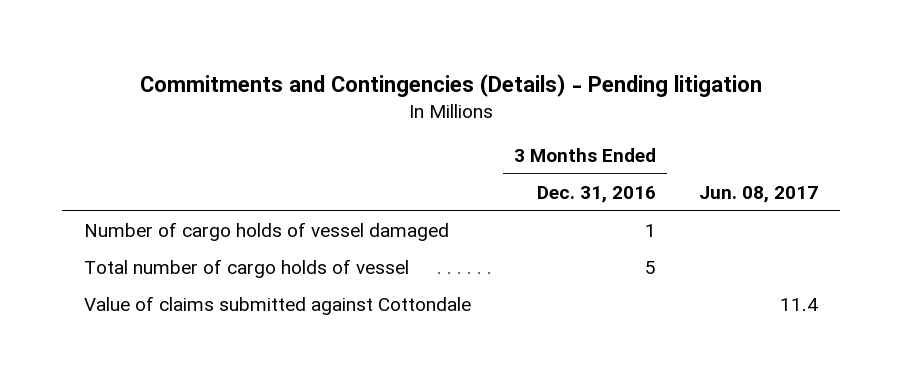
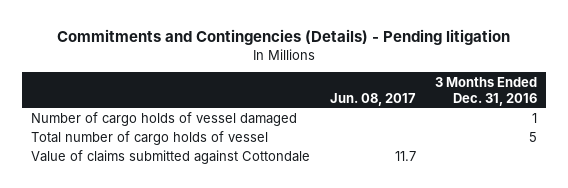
- | 3 Months Ended Dec. 31, 2016 | Jun. 08, 2017
+ | Jun. 08, 2017 | 3 Months Ended Dec. 31, 2016
- Value of claims submitted against Cottondale | | 11.4
+ Value of claims submitted against Cottondale | 11.7 |

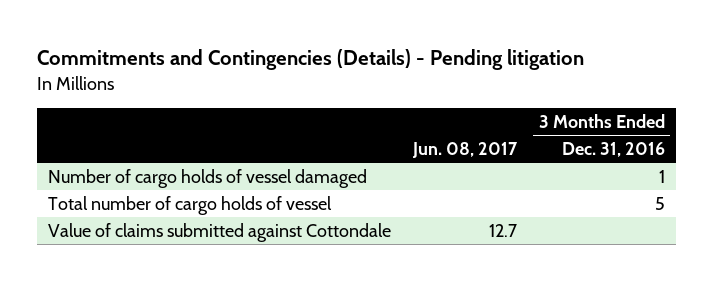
- Value of claims submitted against Cottondale | 11.7 |
+ Value of claims submitted against Cottondale | 12.7 |

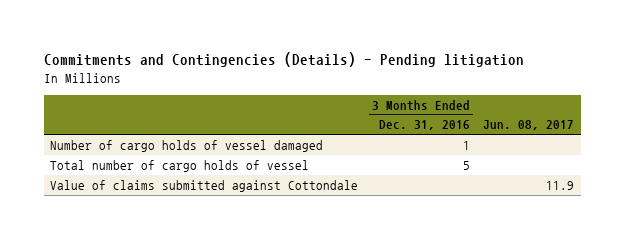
- | Jun. 08, 2017 | 3 Months Ended Dec. 31, 2016
+ | 3 Months Ended Dec. 31, 2016 | Jun. 08, 2017
- Value of claims submitted against Cottondale | 12.7 |
+ Value of claims submitted against Cottondale | | 11.9

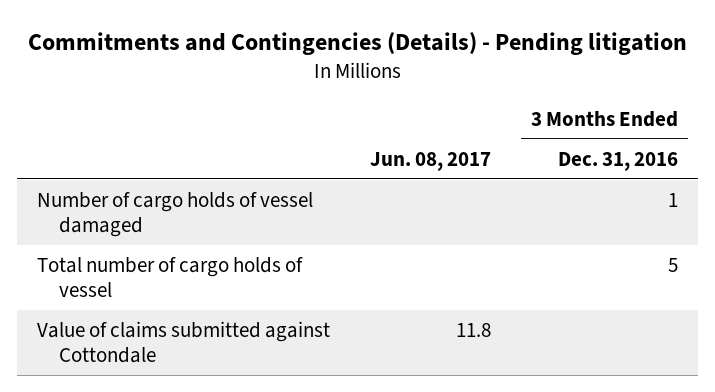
- | 3 Months Ended Dec. 31, 2016 | Jun. 08, 2017
+ | Jun. 08, 2017 | 3 Months Ended Dec. 31, 2016
- Value of claims submitted against Cottondale | | 11.9
+ Value of claims submitted against Cottondale | 11.8 |

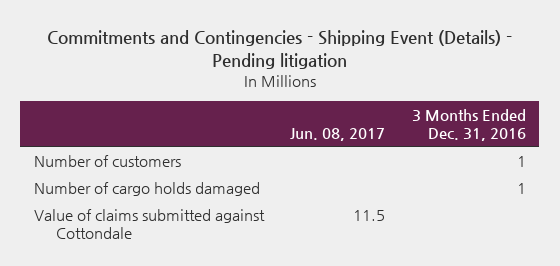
- Commitments and Contingencies (Details) - Pending litigation
+ Commitments and Contingencies - Shipping Event (Details) - Pending litigation
- Number of cargo holds of vessel damaged | | 1
- Total number of cargo holds of vessel | | 5
- Value of claims submitted against Cottondale | 11.8 |
+ Number of customers | | 1
+ Number of cargo holds damaged | | 1
+ Value of claims submitted against Cottondale | 11.5 |

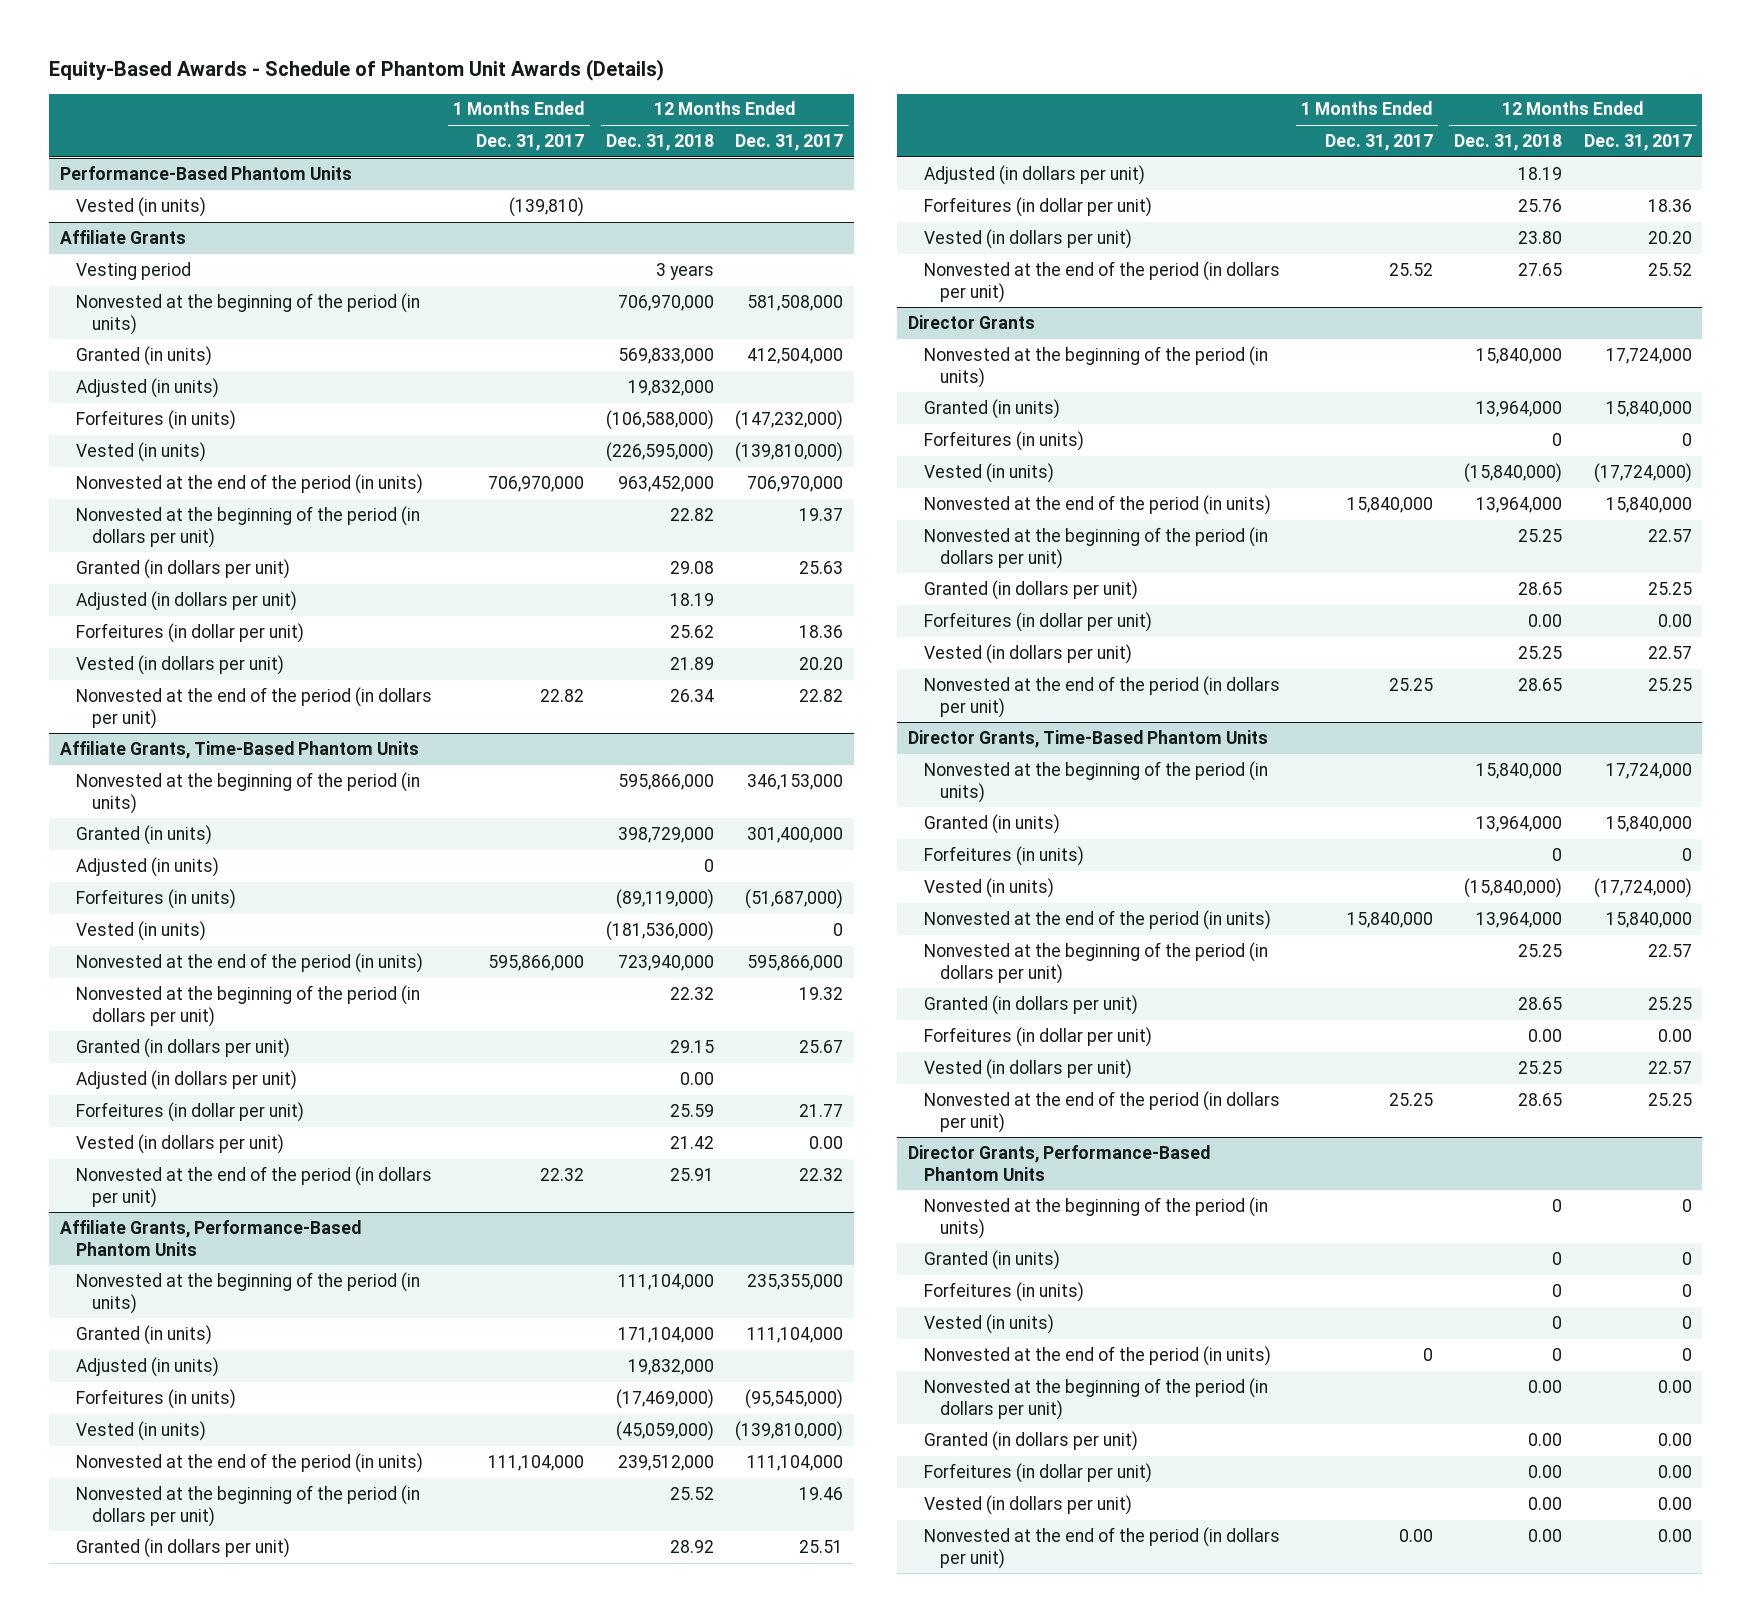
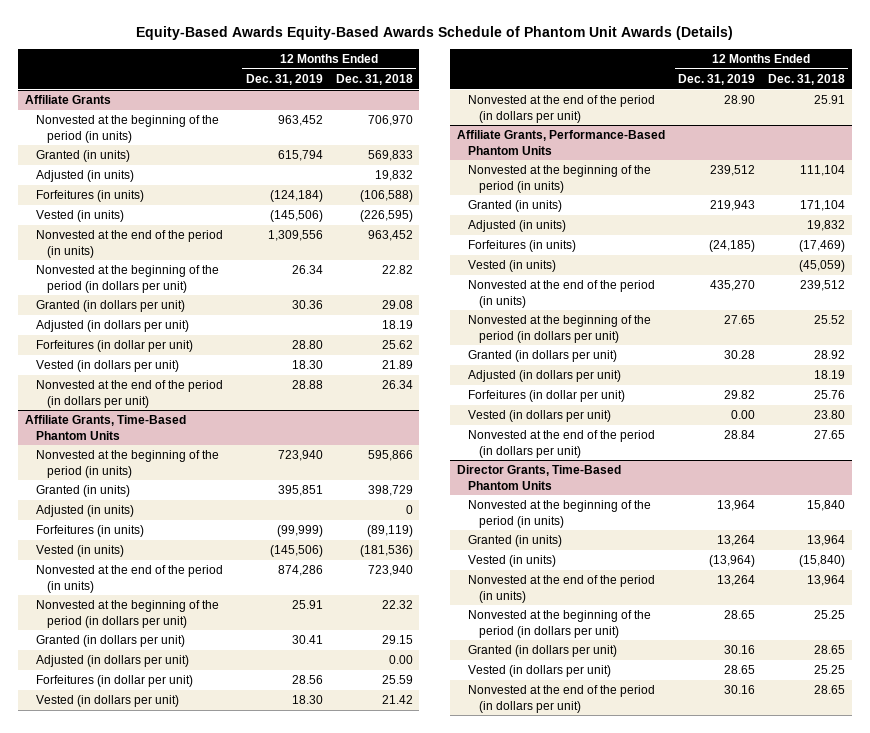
- Equity-Based Awards - Schedule of Phantom Unit Awards (Details)
+ Equity-Based Awards Equity-Based Awards Schedule of Phantom Unit Awards (Details)
- | 1 Months Ended Dec. 31, 2017 | 12 Months Ended Dec. 31, 2018 | 12 Months Ended Dec. 31, 2017
+ | 12 Months Ended Dec. 31, 2019 | 12 Months Ended Dec. 31, 2018
- Performance-Based Phantom Units
- Vested (in units) | (139,810) | |
@ Affiliate Grants
- Vesting period | | 3 years |
- Nonvested at the beginning of the period (in units) | | 706,970,000 | 581,508,000
- Granted (in units) | | 569,833,000 | 412,504,000
- Adjusted (in units) | | 19,832,000 |
- Forfeitures (in units) | | (106,588,000) | (147,232,000)
- Vested (in units) | | (226,595,000) | (139,810,000)
- Nonvested at the end of the period (in units) | 706,970,000 | 963,452,000 | 706,970,000
+ Nonvested at the beginning of the period (in units) | 963,452 | 706,970
+ Granted (in units) | 615,794 | 569,833
+ Adjusted (in units) | | 19,832
+ Forfeitures (in units) | (124,184) | (106,588)
+ Vested (in units) | (145,506) | (226,595)
+ Nonvested at the end of the period (in units) | 1,309,556 | 963,452
@ Affiliate Grants, Time-Based Phantom Units
- Nonvested at the beginning of the period (in units) | | 595,866,000 | 346,153,000
- Granted (in units) | | 398,729,000 | 301,400,000
+ Nonvested at the beginning of the period (in units) | 723,940 | 595,866
+ Granted (in units) | 395,851 | 398,729
- Forfeitures (in units) | | (89,119,000) | (51,687,000)
- Vested (in units) | | (181,536,000) | 0
- Nonvested at the end of the period (in units) | 595,866,000 | 723,940,000 | 595,866,000
+ Forfeitures (in units) | (99,999) | (89,119)
+ Vested (in units) | (145,506) | (181,536)
+ Nonvested at the end of the period (in units) | 874,286 | 723,940
@ Affiliate Grants, Performance-Based Phantom Units
- Nonvested at the beginning of the period (in units) | | 111,104,000 | 235,355,000
- Granted (in units) | | 171,104,000 | 111,104,000
- Adjusted (in units) | | 19,832,000 |
- Forfeitures (in units) | | (17,469,000) | (95,545,000)
- Vested (in units) | | (45,059,000) | (139,810,000)
- Nonvested at the end of the period (in units) | 111,104,000 | 239,512,000 | 111,104,000
+ Nonvested at the beginning of the period (in units) | 239,512 | 111,104
+ Granted (in units) | 219,943 | 171,104
+ Adjusted (in units) | | 19,832
+ Forfeitures (in units) | (24,185) | (17,469)
+ Vested (in units) | | (45,059)
+ Nonvested at the end of the period (in units) | 435,270 | 239,512
- Director Grants
- Nonvested at the beginning of the period (in units) | | 15,840,000 | 17,724,000
- Granted (in units) | | 13,964,000 | 15,840,000
- Forfeitures (in units) | | 0 | 0
- Vested (in units) | | (15,840,000) | (17,724,000)
- Nonvested at the end of the period (in units) | 15,840,000 | 13,964,000 | 15,840,000
- Nonvested at the beginning of the period (in dollars per unit) | | 25.25 | 22.57
- Granted (in dollars per unit) | | 28.65 | 25.25
- Forfeitures (in dollar per unit) | | 0.00 | 0.00
- Vested (in dollars per unit) | | 25.25 | 22.57
- Nonvested at the end of the period (in dollars per unit) | 25.25 | 28.65 | 25.25
@ Director Grants, Time-Based Phantom Units
- Nonvested at the beginning of the period (in units) | | 15,840,000 | 17,724,000
- Granted (in units) | | 13,964,000 | 15,840,000
- Forfeitures (in units) | | 0 | 0
- Vested (in units) | | (15,840,000) | (17,724,000)
- Nonvested at the end of the period (in units) | 15,840,000 | 13,964,000 | 15,840,000
+ Nonvested at the beginning of the period (in units) | 13,964 | 15,840
+ Granted (in units) | 13,264 | 13,964
+ Vested (in units) | (13,964) | (15,840)
+ Nonvested at the end of the period (in units) | 13,264 | 13,964
- Forfeitures (in dollar per unit) | | 0.00 | 0.00
- Director Grants, Performance-Based Phantom Units
- Nonvested at the beginning of the period (in units) | | 0 | 0
- Granted (in units) | | 0 | 0
- Forfeitures (in units) | | 0 | 0
- Vested (in units) | | 0 | 0
- Nonvested at the end of the period (in units) | 0 | 0 | 0
- Nonvested at the beginning of the period (in dollars per unit) | | 0.00 | 0.00
- Granted (in dollars per unit) | | 0.00 | 0.00
- Forfeitures (in dollar per unit) | | 0.00 | 0.00
- Vested (in dollars per unit) | | 0.00 | 0.00
- Nonvested at the end of the period (in dollars per unit) | 0.00 | 0.00 | 0.00

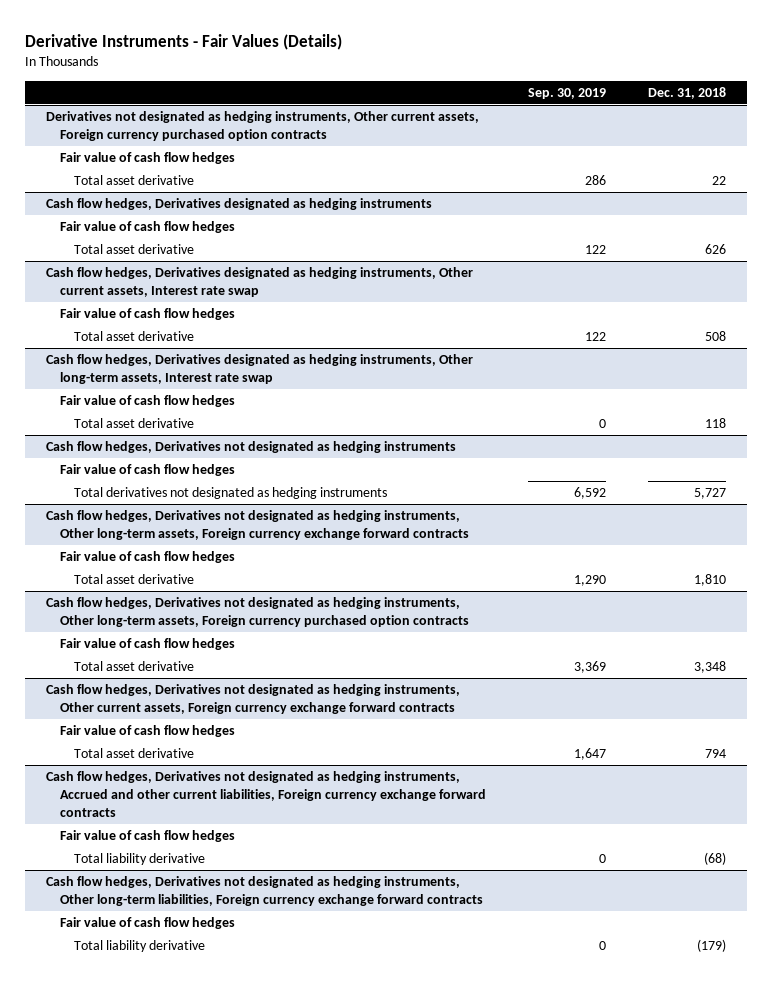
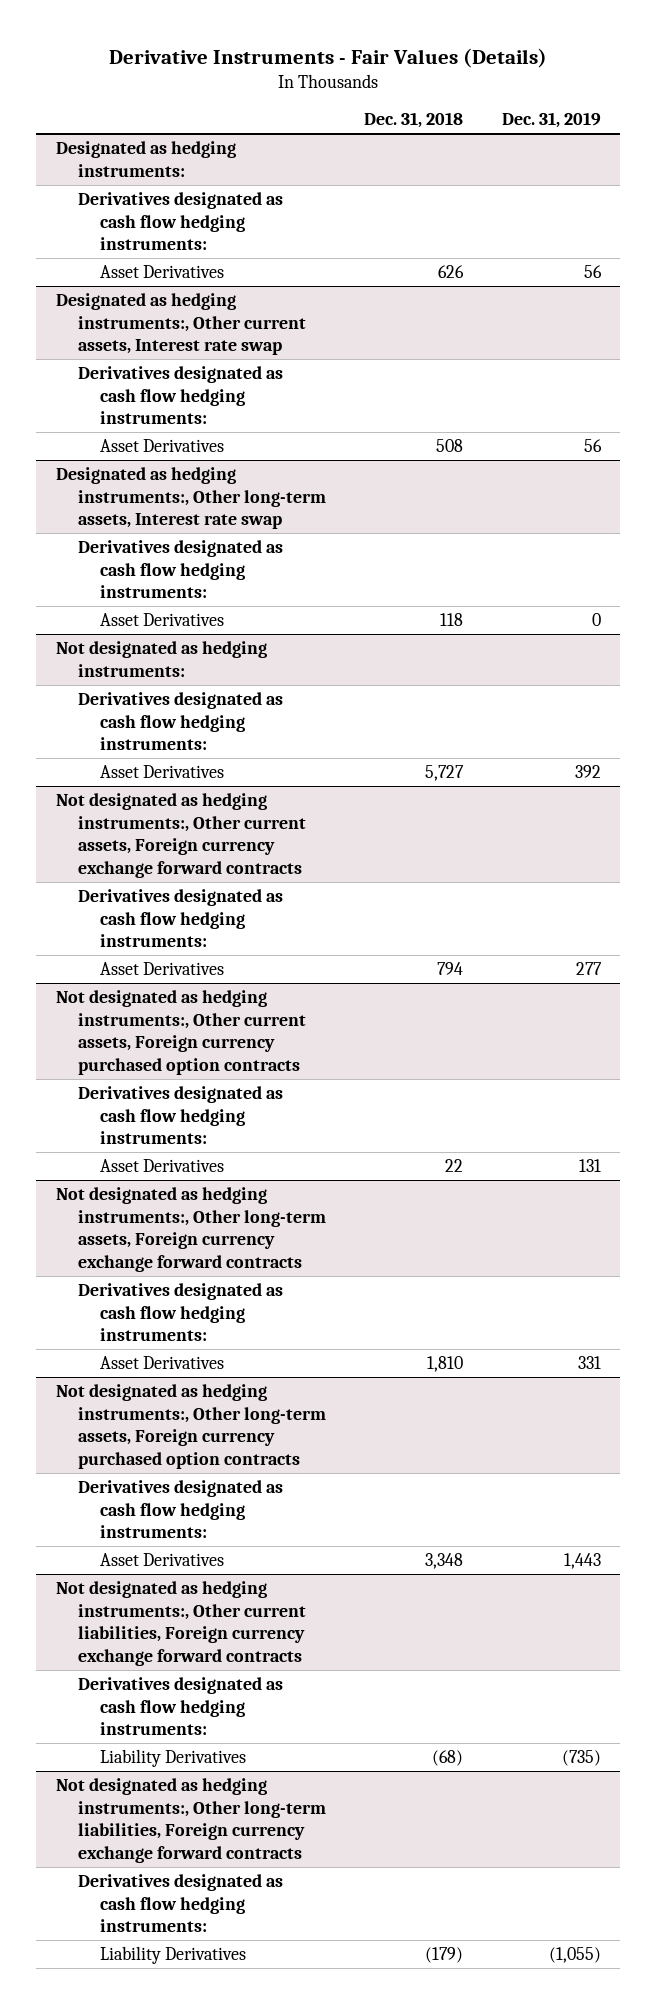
- | Sep. 30, 2019 | Dec. 31, 2018
+ | Dec. 31, 2018 | Dec. 31, 2019
- Derivatives not designated as hedging instruments, Other current assets, Foreign currency purchased option contracts
- Fair value of cash flow hedges
- Total asset derivative | 286 | 22
- Cash flow hedges, Derivatives designated as hedging instruments
- Fair value of cash flow hedges
- Total asset derivative | 122 | 626
- Cash flow hedges, Derivatives designated as hedging instruments, Other current assets, Interest rate swap
- Fair value of cash flow hedges
- Total asset derivative | 122 | 508
- Cash flow hedges, Derivatives designated as hedging instruments, Other long-term assets, Interest rate swap
- Fair value of cash flow hedges
- Total asset derivative | 0 | 118
- Cash flow hedges, Derivatives not designated as hedging instruments
- Fair value of cash flow hedges
- Total derivatives not designated as hedging instruments | 6,592 | 5,727
- Cash flow hedges, Derivatives not designated as hedging instruments, Other long-term assets, Foreign currency exchange forward contracts
- Fair value of cash flow hedges
- Total asset derivative | 1,290 | 1,810
- Cash flow hedges, Derivatives not designated as hedging instruments, Other long-term assets, Foreign currency purchased option contracts
- Fair value of cash flow hedges
- Total asset derivative | 3,369 | 3,348
- Cash flow hedges, Derivatives not designated as hedging instruments, Other current assets, Foreign currency exchange forward contracts
- Fair value of cash flow hedges
- Total asset derivative | 1,647 | 794
- Cash flow hedges, Derivatives not designated as hedging instruments, Accrued and other current liabilities, Foreign currency exchange forward contracts
- Fair value of cash flow hedges
- Total liability derivative | 0 | (68)
- Cash flow hedges, Derivatives not designated as hedging instruments, Other long-term liabilities, Foreign currency exchange forward contracts
- Fair value of cash flow hedges
- Total liability derivative | 0 | (179)
+ Designated as hedging instruments:
+ Derivatives designated as cash flow hedging instruments:
+ Asset Derivatives | 626 | 56
+ Designated as hedging instruments:, Other current assets, Interest rate swap
+ Derivatives designated as cash flow hedging instruments:
+ Asset Derivatives | 508 | 56
+ Designated as hedging instruments:, Other long-term assets, Interest rate swap
+ Derivatives designated as cash flow hedging instruments:
+ Asset Derivatives | 118 | 0
+ Not designated as hedging instruments:
+ Derivatives designated as cash flow hedging instruments:
+ Asset Derivatives | 5,727 | 392
+ Not designated as hedging instruments:, Other current assets, Foreign currency exchange forward contracts
+ Derivatives designated as cash flow hedging instruments:
+ Asset Derivatives | 794 | 277
+ Not designated as hedging instruments:, Other current assets, Foreign currency purchased option contracts
+ Derivatives designated as cash flow hedging instruments:
+ Asset Derivatives | 22 | 131
+ Not designated as hedging instruments:, Other long-term assets, Foreign currency exchange forward contracts
+ Derivatives designated as cash flow hedging instruments:
+ Asset Derivatives | 1,810 | 331
+ Not designated as hedging instruments:, Other long-term assets, Foreign currency purchased option contracts
+ Derivatives designated as cash flow hedging instruments:
+ Asset Derivatives | 3,348 | 1,443
+ Not designated as hedging instruments:, Other current liabilities, Foreign currency exchange forward contracts
+ Derivatives designated as cash flow hedging instruments:
+ Liability Derivatives | (68) | (735)
+ Not designated as hedging instruments:, Other long-term liabilities, Foreign currency exchange forward contracts
+ Derivatives designated as cash flow hedging instruments:
+ Liability Derivatives | (179) | (1,055)

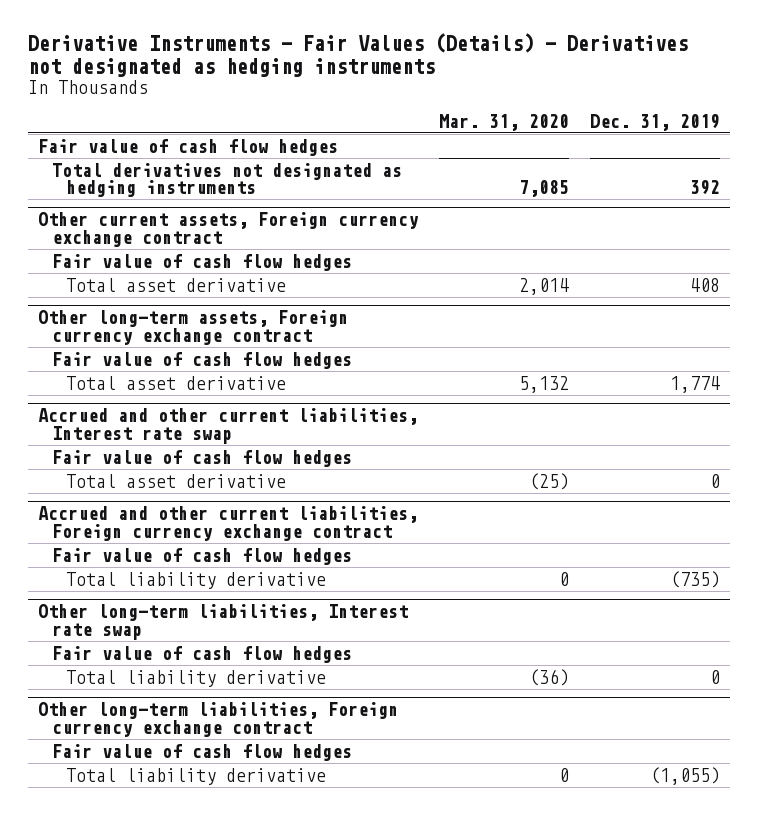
- Derivative Instruments - Fair Values (Details)
+ Derivative Instruments - Fair Values (Details) - Derivatives not designated as hedging instruments
- | Dec. 31, 2018 | Dec. 31, 2019
+ | Mar. 31, 2020 | Dec. 31, 2019
- Designated as hedging instruments:
- Derivatives designated as cash flow hedging instruments:
- Asset Derivatives | 626 | 56
- Designated as hedging instruments:, Other current assets, Interest rate swap
- Derivatives designated as cash flow hedging instruments:
- Asset Derivatives | 508 | 56
- Designated as hedging instruments:, Other long-term assets, Interest rate swap
- Derivatives designated as cash flow hedging instruments:
- Asset Derivatives | 118 | 0
- Not designated as hedging instruments:
- Derivatives designated as cash flow hedging instruments:
- Asset Derivatives | 5,727 | 392
- Not designated as hedging instruments:, Other current assets, Foreign currency exchange forward contracts
- Derivatives designated as cash flow hedging instruments:
- Asset Derivatives | 794 | 277
- Not designated as hedging instruments:, Other current assets, Foreign currency purchased option contracts
- Derivatives designated as cash flow hedging instruments:
- Asset Derivatives | 22 | 131
- Not designated as hedging instruments:, Other long-term assets, Foreign currency exchange forward contracts
- Derivatives designated as cash flow hedging instruments:
- Asset Derivatives | 1,810 | 331
- Not designated as hedging instruments:, Other long-term assets, Foreign currency purchased option contracts
- Derivatives designated as cash flow hedging instruments:
- Asset Derivatives | 3,348 | 1,443
- Not designated as hedging instruments:, Other current liabilities, Foreign currency exchange forward contracts
- Derivatives designated as cash flow hedging instruments:
- Liability Derivatives | (68) | (735)
- Not designated as hedging instruments:, Other long-term liabilities, Foreign currency exchange forward contracts
- Derivatives designated as cash flow hedging instruments:
- Liability Derivatives | (179) | (1,055)
+ Fair value of cash flow hedges
+ Total derivatives not designated as hedging instruments | 7,085 | 392
+ Other current assets, Foreign currency exchange contract
+ Fair value of cash flow hedges
+ Total asset derivative | 2,014 | 408
+ Other long-term assets, Foreign currency exchange contract
+ Fair value of cash flow hedges
+ Total asset derivative | 5,132 | 1,774
+ Accrued and other current liabilities, Interest rate swap
+ Fair value of cash flow hedges
+ Total asset derivative | (25) | 0
+ Accrued and other current liabilities, Foreign currency exchange contract
+ Fair value of cash flow hedges
+ Total liability derivative | 0 | (735)
+ Other long-term liabilities, Interest rate swap
+ Fair value of cash flow hedges
+ Total liability derivative | (36) | 0
+ Other long-term liabilities, Foreign currency exchange contract
+ Fair value of cash flow hedges
+ Total liability derivative | 0 | (1,055)

